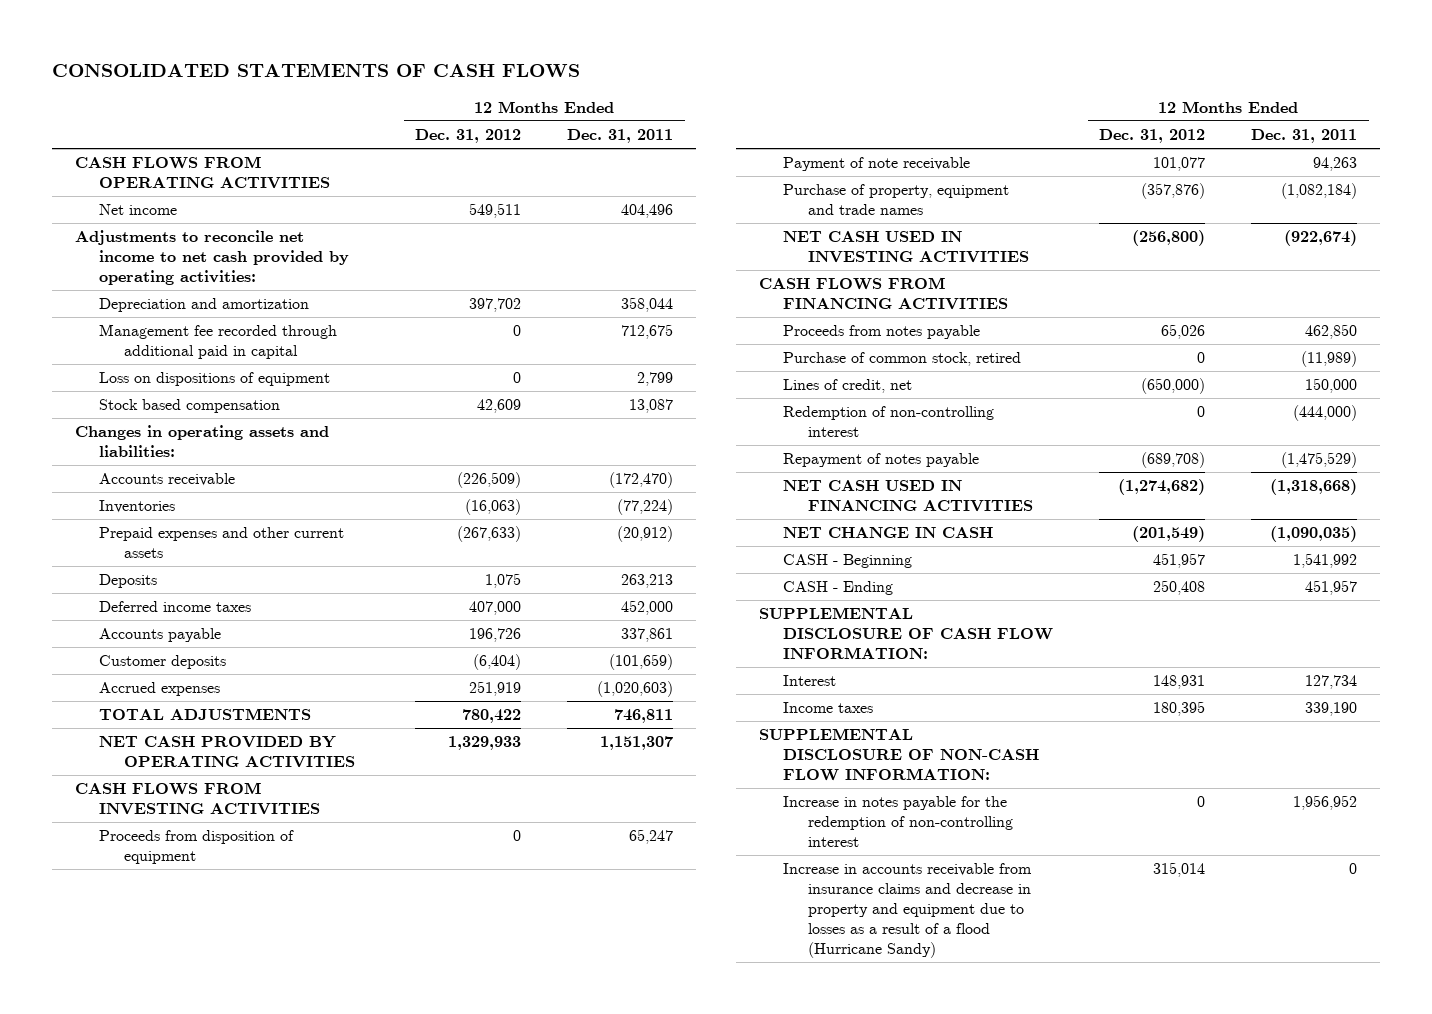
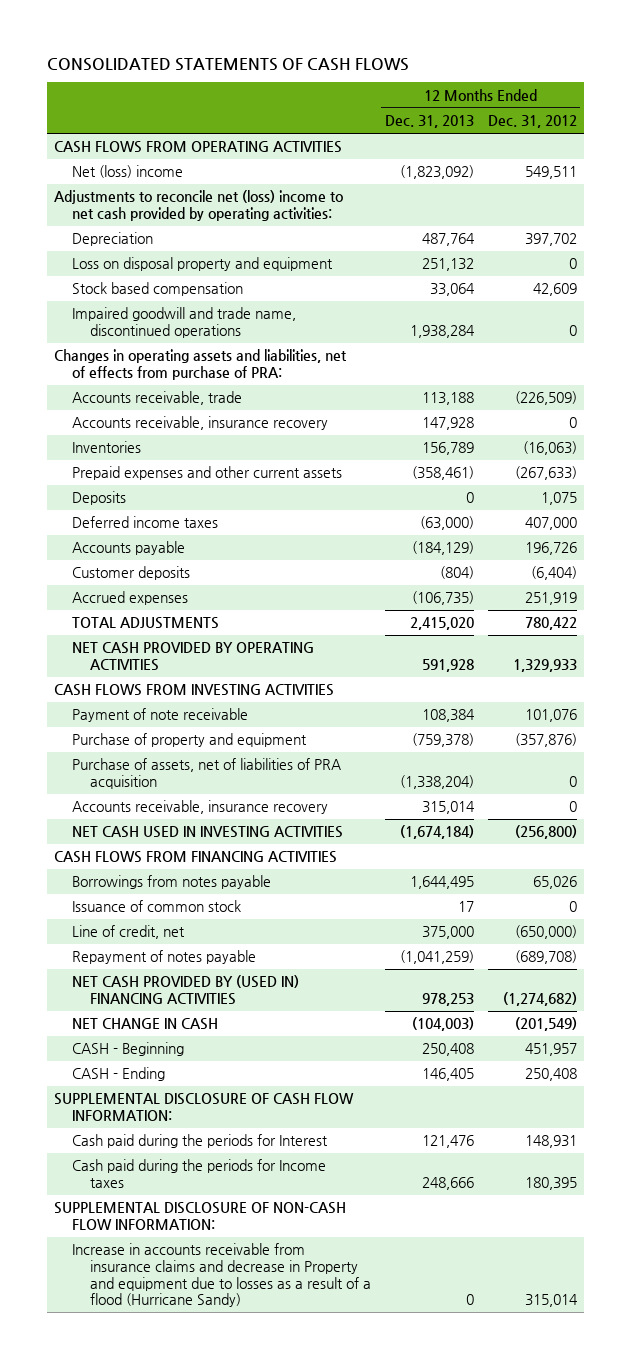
- | 12 Months Ended Dec. 31, 2012 | 12 Months Ended Dec. 31, 2011
+ | 12 Months Ended Dec. 31, 2013 | 12 Months Ended Dec. 31, 2012
- Net income | 549,511 | 404,496
- Adjustments to reconcile net income to net cash provided by operating activities:
- Depreciation and amortization | 397,702 | 358,044
- Management fee recorded through additional paid in capital | 0 | 712,675
- Loss on dispositions of equipment | 0 | 2,799
+ Net (loss) income | (1,823,092) | 549,511
+ Adjustments to reconcile net (loss) income to net cash provided by operating activities:
+ Depreciation | 487,764 | 397,702
+ Loss on disposal property and equipment | 251,132 | 0
- Changes in operating assets and liabilities:
- Accounts receivable | (226,509) | (172,470)
+ Impaired goodwill and trade name, discontinued operations | 1,938,284 | 0
+ Changes in operating assets and liabilities, net of effects from purchase of PRA:
+ Accounts receivable, trade | 113,188 | (226,509)
+ Accounts receivable, insurance recovery | 147,928 | 0
- Proceeds from disposition of equipment | 0 | 65,247
- Payment of note receivable | 101,077 | 94,263
- Purchase of property, equipment and trade names | (357,876) | (1,082,184)
+ Payment of note receivable | 108,384 | 101,076
+ Purchase of property and equipment | (759,378) | (357,876)
+ Purchase of assets, net of liabilities of PRA acquisition | (1,338,204) | 0
+ Accounts receivable, insurance recovery | 315,014 | 0
- Proceeds from notes payable | 65,026 | 462,850
- Purchase of common stock, retired | 0 | (11,989)
- Lines of credit, net | (650,000) | 150,000
- Redemption of non-controlling interest | 0 | (444,000)
+ Borrowings from notes payable | 1,644,495 | 65,026
+ Issuance of common stock | 17 | 0
+ Line of credit, net | 375,000 | (650,000)
- NET CASH USED IN FINANCING ACTIVITIES | (1,274,682) | (1,318,668)
+ NET CASH PROVIDED BY (USED IN) FINANCING ACTIVITIES | 978,253 | (1,274,682)
- Interest | 148,931 | 127,734
- Income taxes | 180,395 | 339,190
+ Cash paid during the periods for Interest | 121,476 | 148,931
+ Cash paid during the periods for Income taxes | 248,666 | 180,395
- Increase in notes payable for the redemption of non-controlling interest | 0 | 1,956,952
- Increase in accounts receivable from insurance claims and decrease in property and equipment due to losses as a result of a flood (Hurricane Sandy) | 315,014 | 0
+ Increase in accounts receivable from insurance claims and decrease in Property and equipment due to losses as a result of a flood (Hurricane Sandy) | 0 | 315,014

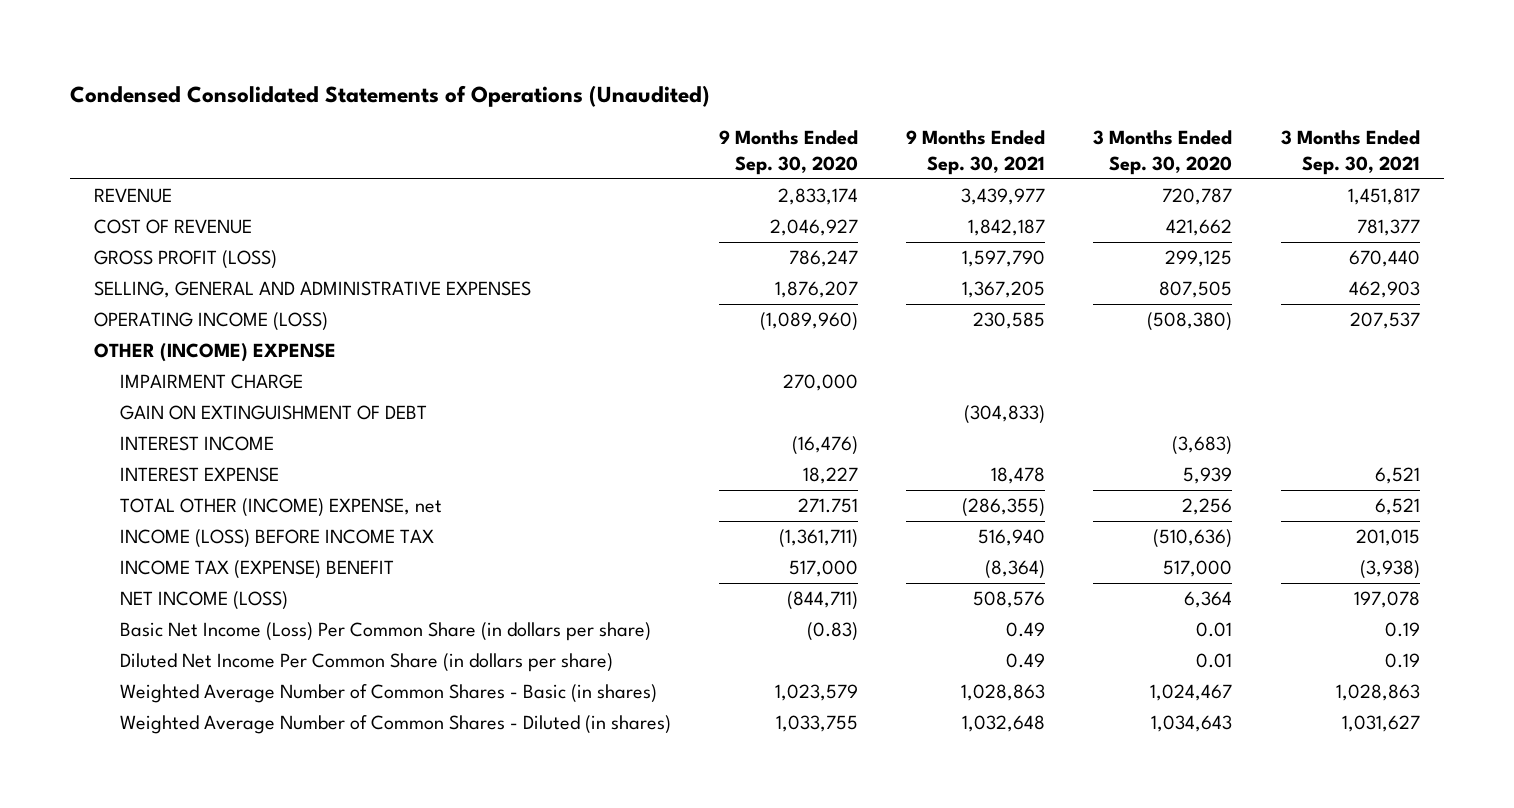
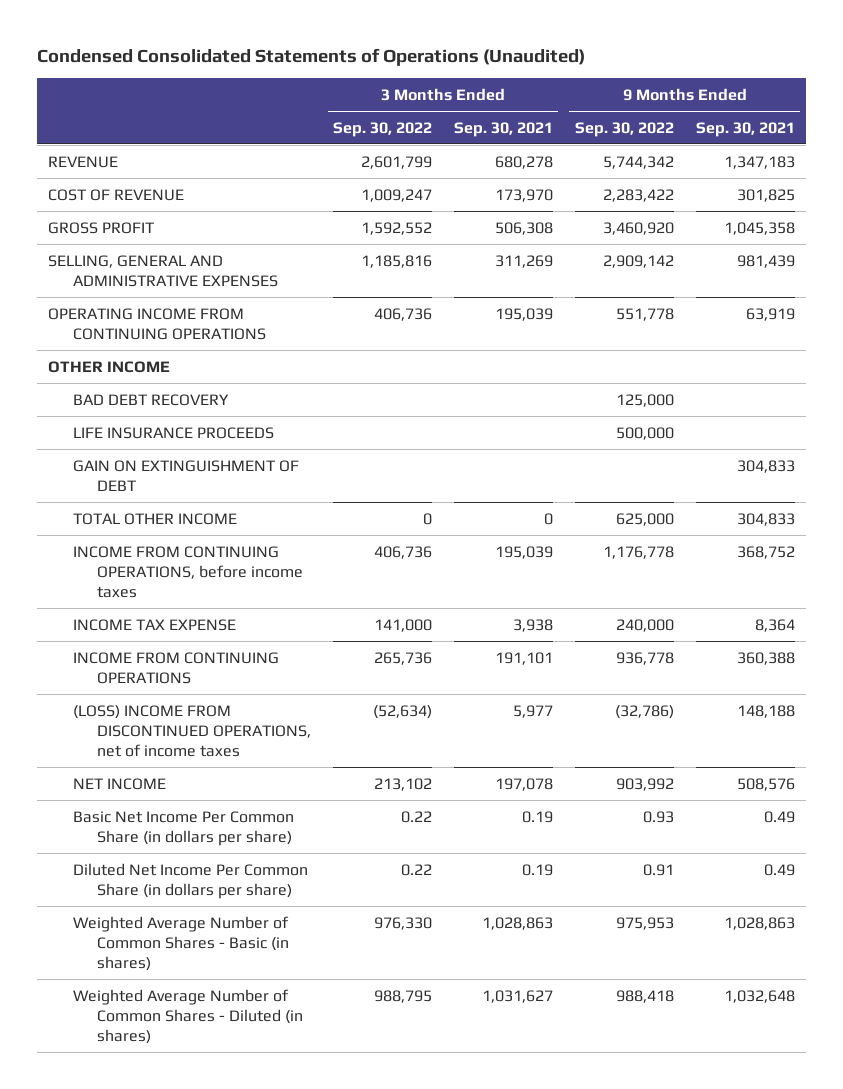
- | 9 Months Ended Sep. 30, 2020 | 9 Months Ended Sep. 30, 2021 | 3 Months Ended Sep. 30, 2020 | 3 Months Ended Sep. 30, 2021
+ | 3 Months Ended Sep. 30, 2022 | 3 Months Ended Sep. 30, 2021 | 9 Months Ended Sep. 30, 2022 | 9 Months Ended Sep. 30, 2021
- REVENUE | 2,833,174 | 3,439,977 | 720,787 | 1,451,817
- COST OF REVENUE | 2,046,927 | 1,842,187 | 421,662 | 781,377
- GROSS PROFIT (LOSS) | 786,247 | 1,597,790 | 299,125 | 670,440
- SELLING, GENERAL AND ADMINISTRATIVE EXPENSES | 1,876,207 | 1,367,205 | 807,505 | 462,903
- OPERATING INCOME (LOSS) | (1,089,960) | 230,585 | (508,380) | 207,537
- OTHER (INCOME) EXPENSE
- IMPAIRMENT CHARGE | 270,000 | | |
- GAIN ON EXTINGUISHMENT OF DEBT | | (304,833) | |
- INTEREST INCOME | (16,476) | | (3,683) |
- INTEREST EXPENSE | 18,227 | 18,478 | 5,939 | 6,521
- TOTAL OTHER (INCOME) EXPENSE, net | 271.751 | (286,355) | 2,256 | 6,521
- INCOME (LOSS) BEFORE INCOME TAX | (1,361,711) | 516,940 | (510,636) | 201,015
- INCOME TAX (EXPENSE) BENEFIT | 517,000 | (8,364) | 517,000 | (3,938)
- NET INCOME (LOSS) | (844,711) | 508,576 | 6,364 | 197,078
- Basic Net Income (Loss) Per Common Share (in dollars per share) | (0.83) | 0.49 | 0.01 | 0.19
+ REVENUE | 2,601,799 | 680,278 | 5,744,342 | 1,347,183
+ COST OF REVENUE | 1,009,247 | 173,970 | 2,283,422 | 301,825
+ GROSS PROFIT | 1,592,552 | 506,308 | 3,460,920 | 1,045,358
+ SELLING, GENERAL AND ADMINISTRATIVE EXPENSES | 1,185,816 | 311,269 | 2,909,142 | 981,439
+ OPERATING INCOME FROM CONTINUING OPERATIONS | 406,736 | 195,039 | 551,778 | 63,919
+ OTHER INCOME
+ BAD DEBT RECOVERY | | | 125,000 |
+ LIFE INSURANCE PROCEEDS | | | 500,000 |
+ GAIN ON EXTINGUISHMENT OF DEBT | | | | 304,833
+ TOTAL OTHER INCOME | 0 | 0 | 625,000 | 304,833
+ INCOME FROM CONTINUING OPERATIONS, before income taxes | 406,736 | 195,039 | 1,176,778 | 368,752
+ INCOME TAX EXPENSE | 141,000 | 3,938 | 240,000 | 8,364
+ INCOME FROM CONTINUING OPERATIONS | 265,736 | 191,101 | 936,778 | 360,388
+ (LOSS) INCOME FROM DISCONTINUED OPERATIONS, net of income taxes | (52,634) | 5,977 | (32,786) | 148,188
+ NET INCOME | 213,102 | 197,078 | 903,992 | 508,576
+ Basic Net Income Per Common Share (in dollars per share) | 0.22 | 0.19 | 0.93 | 0.49

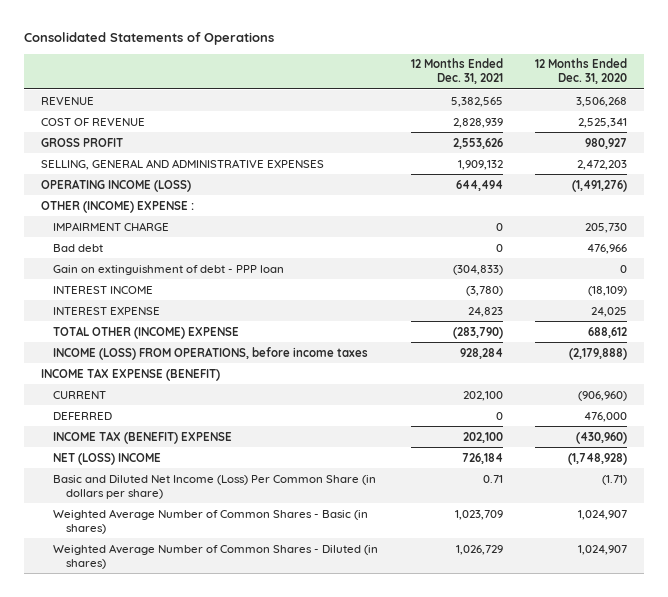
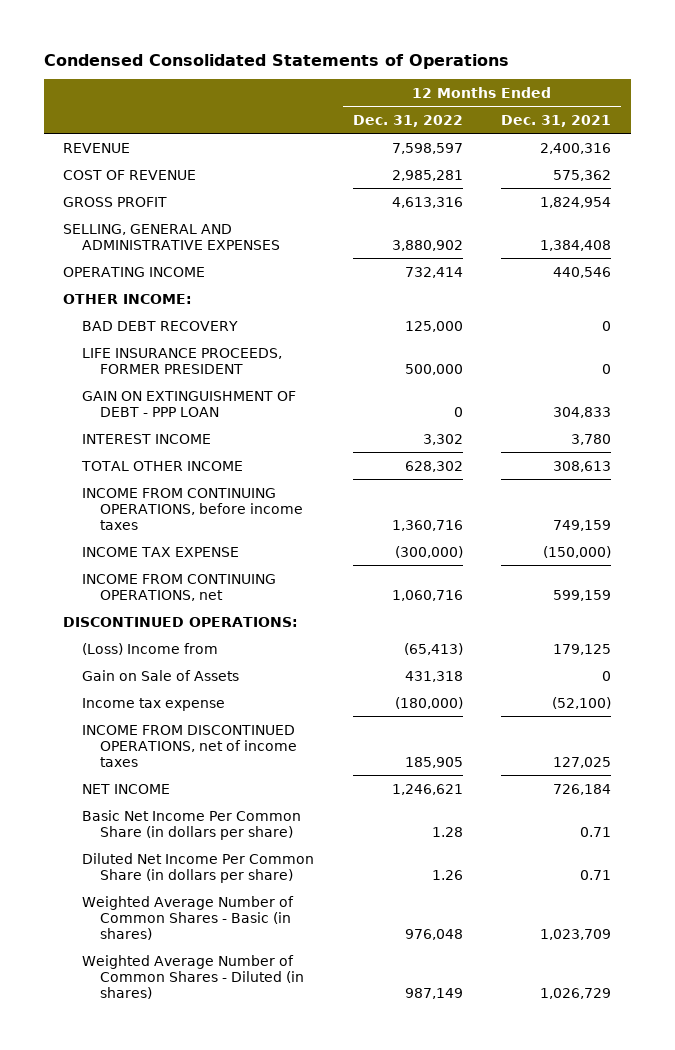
- Consolidated Statements of Operations
+ Condensed Consolidated Statements of Operations
- | 12 Months Ended Dec. 31, 2021 | 12 Months Ended Dec. 31, 2020
+ | 12 Months Ended Dec. 31, 2022 | 12 Months Ended Dec. 31, 2021
- REVENUE | 5,382,565 | 3,506,268
- COST OF REVENUE | 2,828,939 | 2,525,341
- GROSS PROFIT | 2,553,626 | 980,927
- SELLING, GENERAL AND ADMINISTRATIVE EXPENSES | 1,909,132 | 2,472,203
- OPERATING INCOME (LOSS) | 644,494 | (1,491,276)
- OTHER (INCOME) EXPENSE :
- IMPAIRMENT CHARGE | 0 | 205,730
- Bad debt | 0 | 476,966
- Gain on extinguishment of debt - PPP loan | (304,833) | 0
- INTEREST INCOME | (3,780) | (18,109)
- INTEREST EXPENSE | 24,823 | 24,025
- TOTAL OTHER (INCOME) EXPENSE | (283,790) | 688,612
- INCOME (LOSS) FROM OPERATIONS, before income taxes | 928,284 | (2,179,888)
- INCOME TAX EXPENSE (BENEFIT)
- CURRENT | 202,100 | (906,960)
- DEFERRED | 0 | 476,000
- INCOME TAX (BENEFIT) EXPENSE | 202,100 | (430,960)
- NET (LOSS) INCOME | 726,184 | (1,748,928)
- Basic and Diluted Net Income (Loss) Per Common Share (in dollars per share) | 0.71 | (1.71)
+ REVENUE | 7,598,597 | 2,400,316
+ COST OF REVENUE | 2,985,281 | 575,362
+ GROSS PROFIT | 4,613,316 | 1,824,954
+ SELLING, GENERAL AND ADMINISTRATIVE EXPENSES | 3,880,902 | 1,384,408
+ OPERATING INCOME | 732,414 | 440,546
+ OTHER INCOME:
+ BAD DEBT RECOVERY | 125,000 | 0
+ LIFE INSURANCE PROCEEDS, FORMER PRESIDENT | 500,000 | 0
+ GAIN ON EXTINGUISHMENT OF DEBT - PPP LOAN | 0 | 304,833
+ INTEREST INCOME | 3,302 | 3,780
+ TOTAL OTHER INCOME | 628,302 | 308,613
+ INCOME FROM CONTINUING OPERATIONS, before income taxes | 1,360,716 | 749,159
+ INCOME TAX EXPENSE | (300,000) | (150,000)
+ INCOME FROM CONTINUING OPERATIONS, net | 1,060,716 | 599,159
+ DISCONTINUED OPERATIONS:
+ (Loss) Income from | (65,413) | 179,125
+ Gain on Sale of Assets | 431,318 | 0
+ Income tax expense | (180,000) | (52,100)
+ INCOME FROM DISCONTINUED OPERATIONS, net of income taxes | 185,905 | 127,025
+ NET INCOME | 1,246,621 | 726,184
+ Basic Net Income Per Common Share (in dollars per share) | 1.28 | 0.71
+ Diluted Net Income Per Common Share (in dollars per share) | 1.26 | 0.71

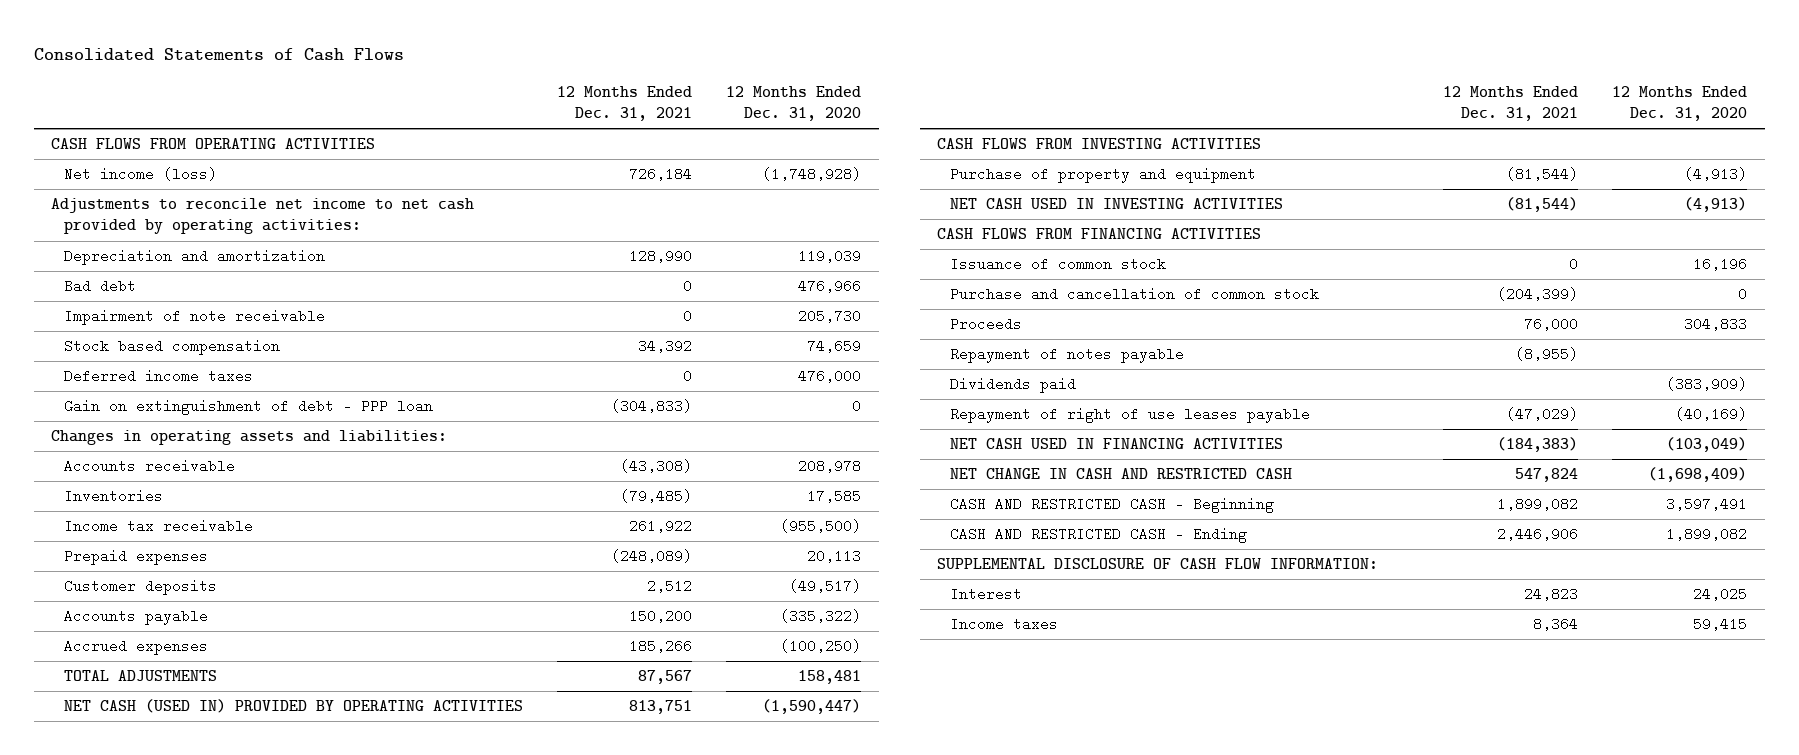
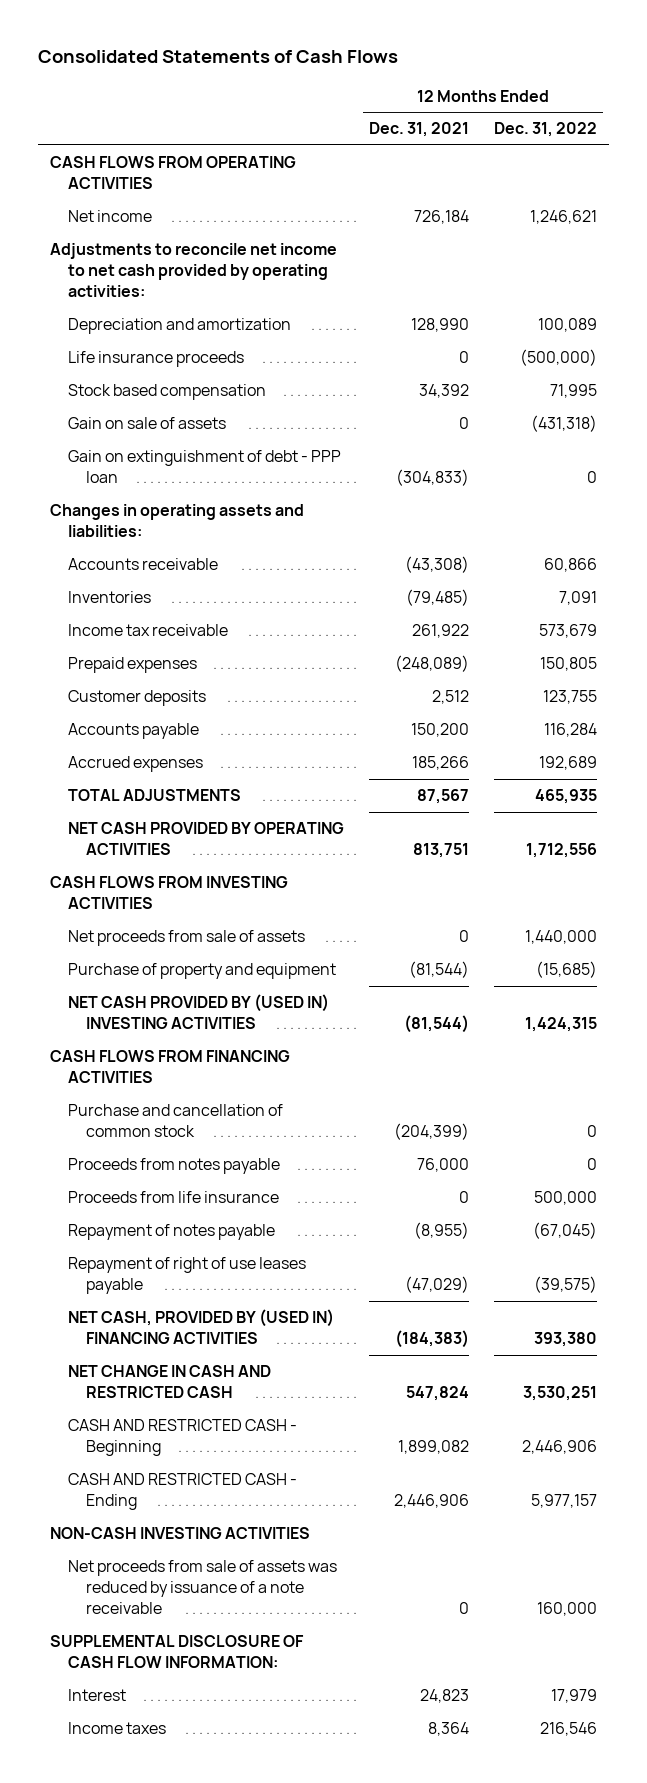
- | 12 Months Ended Dec. 31, 2021 | 12 Months Ended Dec. 31, 2020
+ | 12 Months Ended Dec. 31, 2021 | 12 Months Ended Dec. 31, 2022
- Net income (loss) | 726,184 | (1,748,928)
+ Net income | 726,184 | 1,246,621
- Bad debt | 0 | 476,966
- Impairment of note receivable | 0 | 205,730
+ Life insurance proceeds | 0 | (500,000)
- Deferred income taxes | 0 | 476,000
+ Gain on sale of assets | 0 | (431,318)
- NET CASH (USED IN) PROVIDED BY OPERATING ACTIVITIES | 813,751 | (1,590,447)
+ NET CASH PROVIDED BY OPERATING ACTIVITIES | 813,751 | 1,712,556
+ Net proceeds from sale of assets | 0 | 1,440,000
- NET CASH USED IN INVESTING ACTIVITIES | (81,544) | (4,913)
+ NET CASH PROVIDED BY (USED IN) INVESTING ACTIVITIES | (81,544) | 1,424,315
- Issuance of common stock | 0 | 16,196
- Proceeds | 76,000 | 304,833
+ Proceeds from notes payable | 76,000 | 0
+ Proceeds from life insurance | 0 | 500,000
- Dividends paid | | (383,909)
- NET CASH USED IN FINANCING ACTIVITIES | (184,383) | (103,049)
+ NET CASH, PROVIDED BY (USED IN) FINANCING ACTIVITIES | (184,383) | 393,380
+ NON-CASH INVESTING ACTIVITIES
+ Net proceeds from sale of assets was reduced by issuance of a note receivable | 0 | 160,000

